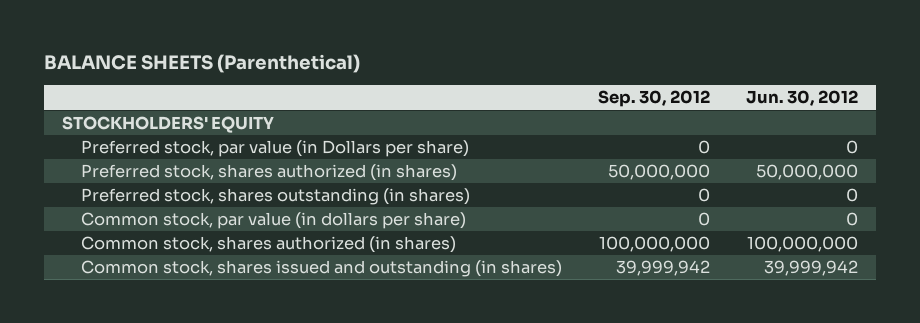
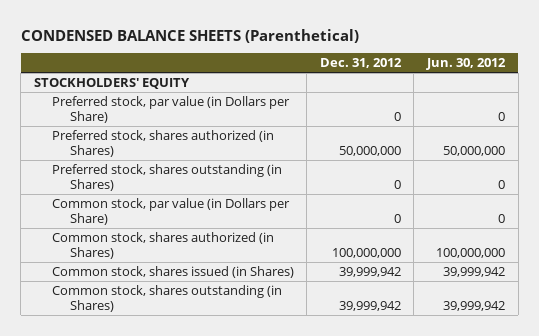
- BALANCE SHEETS (Parenthetical)
+ CONDENSED BALANCE SHEETS (Parenthetical)
- | Sep. 30, 2012 | Jun. 30, 2012
+ | Dec. 31, 2012 | Jun. 30, 2012
- Preferred stock, par value (in Dollars per share) | 0 | 0
- Preferred stock, shares authorized (in shares) | 50,000,000 | 50,000,000
- Preferred stock, shares outstanding (in shares) | 0 | 0
- Common stock, par value (in dollars per share) | 0 | 0
- Common stock, shares authorized (in shares) | 100,000,000 | 100,000,000
- Common stock, shares issued and outstanding (in shares) | 39,999,942 | 39,999,942
+ Preferred stock, par value (in Dollars per Share) | 0 | 0
+ Preferred stock, shares authorized (in Shares) | 50,000,000 | 50,000,000
+ Preferred stock, shares outstanding (in Shares) | 0 | 0
+ Common stock, par value (in Dollars per Share) | 0 | 0
+ Common stock, shares authorized (in Shares) | 100,000,000 | 100,000,000
+ Common stock, shares issued (in Shares) | 39,999,942 | 39,999,942
+ Common stock, shares outstanding (in Shares) | 39,999,942 | 39,999,942

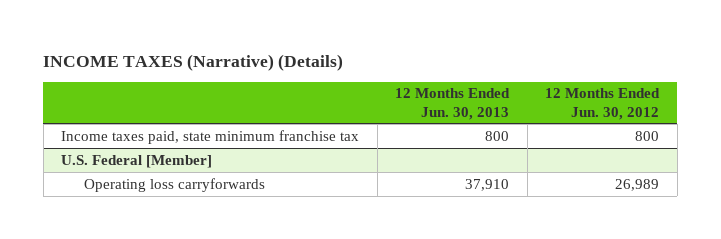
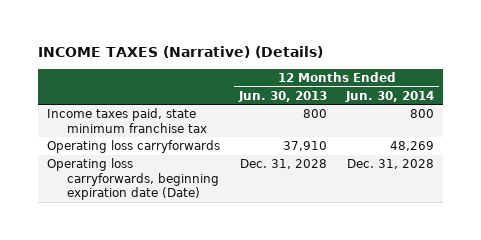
- | 12 Months Ended Jun. 30, 2013 | 12 Months Ended Jun. 30, 2012
+ | 12 Months Ended Jun. 30, 2013 | 12 Months Ended Jun. 30, 2014
- U.S. Federal [Member]
+ Operating loss carryforwards, beginning expiration date (Date) | Dec. 31, 2028 | Dec. 31, 2028

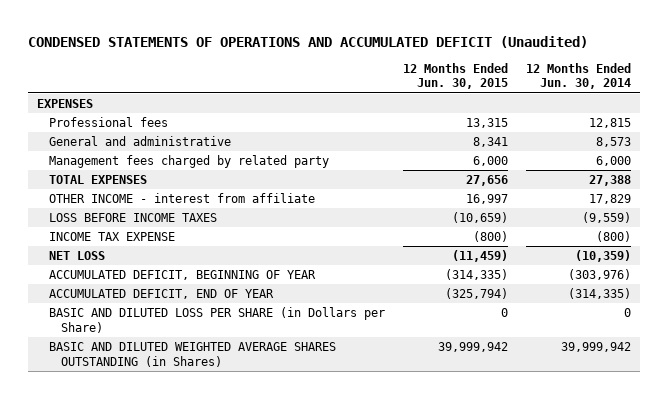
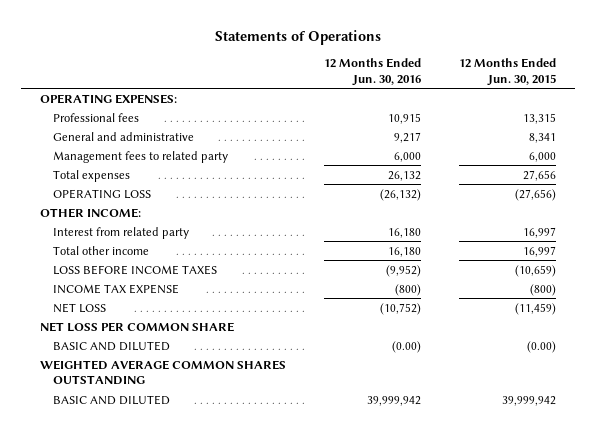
- CONDENSED STATEMENTS OF OPERATIONS AND ACCUMULATED DEFICIT (Unaudited)
+ Statements of Operations
- | 12 Months Ended Jun. 30, 2015 | 12 Months Ended Jun. 30, 2014
+ | 12 Months Ended Jun. 30, 2016 | 12 Months Ended Jun. 30, 2015
- EXPENSES
+ OPERATING EXPENSES:
- Management fees charged by related party | 6,000 | 6,000
- TOTAL EXPENSES | 27,656 | 27,388
- OTHER INCOME - interest from affiliate | 16,997 | 17,829
+ Management fees to related party | 6,000 | 6,000
+ Total expenses | 26,132 | 27,656
+ OPERATING LOSS | (26,132) | (27,656)
+ OTHER INCOME:
+ Interest from related party | 16,180 | 16,997
+ Total other income | 16,180 | 16,997
- ACCUMULATED DEFICIT, BEGINNING OF YEAR | (314,335) | (303,976)
- ACCUMULATED DEFICIT, END OF YEAR | (325,794) | (314,335)
- BASIC AND DILUTED LOSS PER SHARE (in Dollars per Share) | 0 | 0
- BASIC AND DILUTED WEIGHTED AVERAGE SHARES OUTSTANDING (in Shares) | 39,999,942 | 39,999,942
+ NET LOSS PER COMMON SHARE
+ BASIC AND DILUTED | (0.00) | (0.00)
+ WEIGHTED AVERAGE COMMON SHARES OUTSTANDING
+ BASIC AND DILUTED | 39,999,942 | 39,999,942

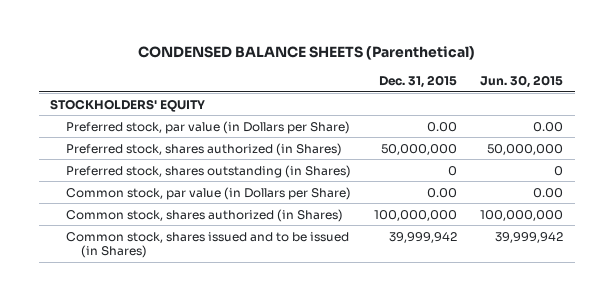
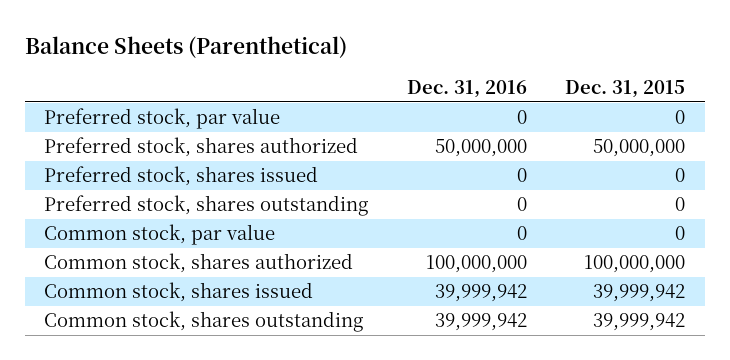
- CONDENSED BALANCE SHEETS (Parenthetical)
+ Balance Sheets (Parenthetical)
- | Dec. 31, 2015 | Jun. 30, 2015
+ | Dec. 31, 2016 | Dec. 31, 2015
- STOCKHOLDERS' EQUITY
- Preferred stock, par value (in Dollars per Share) | 0.00 | 0.00
- Preferred stock, shares authorized (in Shares) | 50,000,000 | 50,000,000
- Preferred stock, shares outstanding (in Shares) | 0 | 0
- Common stock, par value (in Dollars per Share) | 0.00 | 0.00
- Common stock, shares authorized (in Shares) | 100,000,000 | 100,000,000
- Common stock, shares issued and to be issued (in Shares) | 39,999,942 | 39,999,942
+ Preferred stock, par value | 0 | 0
+ Preferred stock, shares authorized | 50,000,000 | 50,000,000
+ Preferred stock, shares issued | 0 | 0
+ Preferred stock, shares outstanding | 0 | 0
+ Common stock, par value | 0 | 0
+ Common stock, shares authorized | 100,000,000 | 100,000,000
+ Common stock, shares issued | 39,999,942 | 39,999,942
+ Common stock, shares outstanding | 39,999,942 | 39,999,942

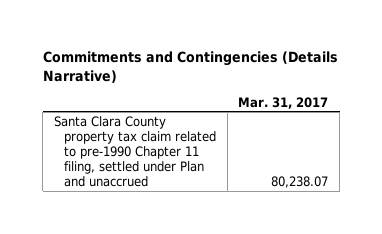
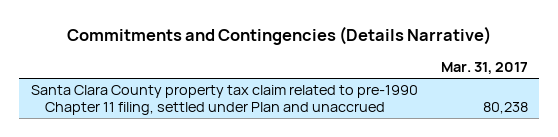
- Santa Clara County property tax claim related to pre-1990 Chapter 11 filing, settled under Plan and unaccrued | 80,238.07
+ Santa Clara County property tax claim related to pre-1990 Chapter 11 filing, settled under Plan and unaccrued | 80,238

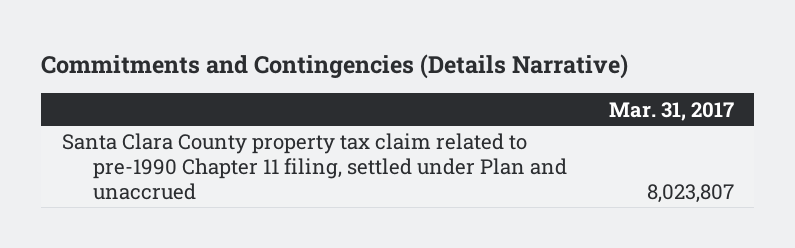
- Santa Clara County property tax claim related to pre-1990 Chapter 11 filing, settled under Plan and unaccrued | 80,238
+ Santa Clara County property tax claim related to pre-1990 Chapter 11 filing, settled under Plan and unaccrued | 8,023,807

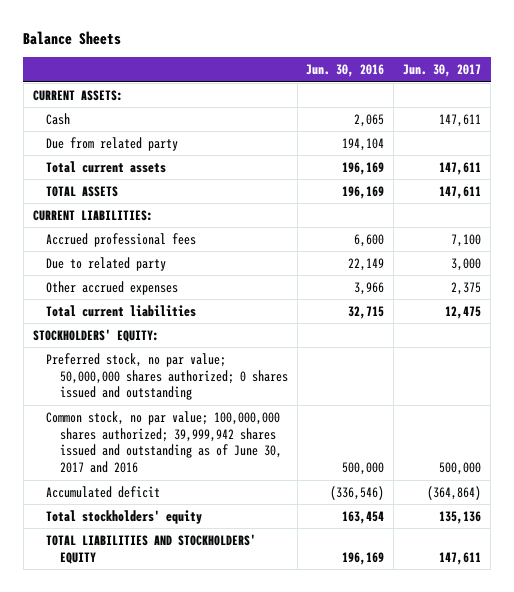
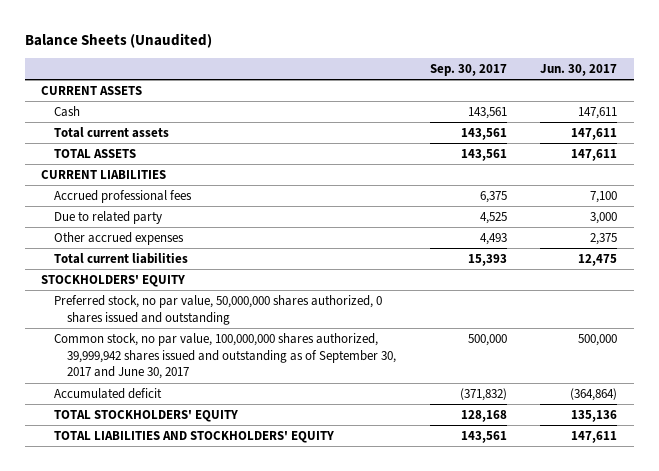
- Balance Sheets
+ Balance Sheets (Unaudited)
- | Jun. 30, 2016 | Jun. 30, 2017
+ | Sep. 30, 2017 | Jun. 30, 2017
- CURRENT ASSETS:
+ CURRENT ASSETS
- Due from related party | 194,104 |
- CURRENT LIABILITIES:
+ CURRENT LIABILITIES
- STOCKHOLDERS' EQUITY:
- Preferred stock, no par value; 50,000,000 shares authorized; 0 shares issued and outstanding
- Common stock, no par value; 100,000,000 shares authorized; 39,999,942 shares issued and outstanding as of June 30, 2017 and 2016 | 500,000 | 500,000
+ STOCKHOLDERS' EQUITY
+ Preferred stock, no par value, 50,000,000 shares authorized, 0 shares issued and outstanding
+ Common stock, no par value, 100,000,000 shares authorized, 39,999,942 shares issued and outstanding as of September 30, 2017 and June 30, 2017 | 500,000 | 500,000
- Total stockholders' equity | 163,454 | 135,136
+ TOTAL STOCKHOLDERS' EQUITY | 128,168 | 135,136

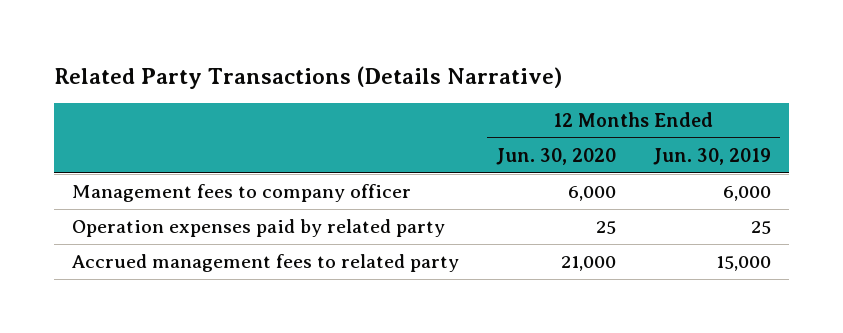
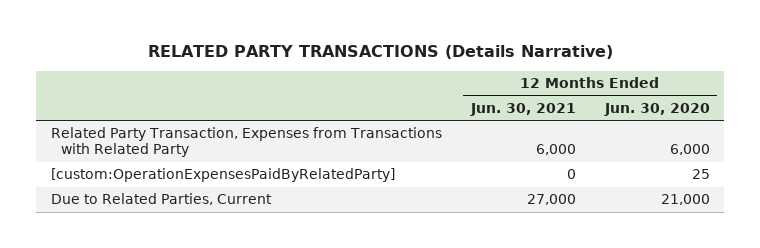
- Related Party Transactions (Details Narrative)
+ RELATED PARTY TRANSACTIONS (Details Narrative)
- | 12 Months Ended Jun. 30, 2020 | 12 Months Ended Jun. 30, 2019
+ | 12 Months Ended Jun. 30, 2021 | 12 Months Ended Jun. 30, 2020
- Management fees to company officer | 6,000 | 6,000
- Operation expenses paid by related party | 25 | 25
- Accrued management fees to related party | 21,000 | 15,000
+ Related Party Transaction, Expenses from Transactions with Related Party | 6,000 | 6,000
+ [custom:OperationExpensesPaidByRelatedParty] | 0 | 25
+ Due to Related Parties, Current | 27,000 | 21,000

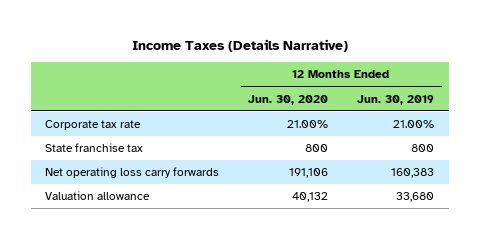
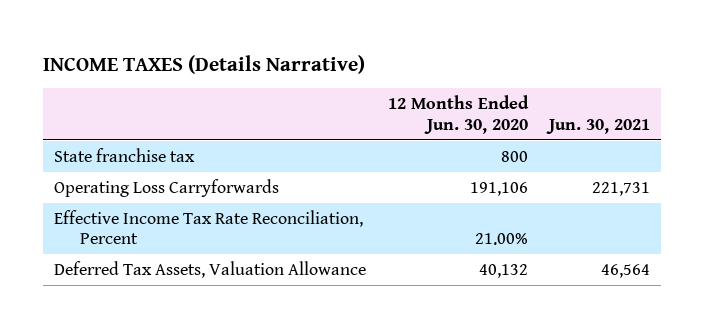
- Income Taxes (Details Narrative)
+ INCOME TAXES (Details Narrative)
- | 12 Months Ended Jun. 30, 2020 | 12 Months Ended Jun. 30, 2019
+ | 12 Months Ended Jun. 30, 2020 | Jun. 30, 2021
- Corporate tax rate | 21.00% | 21.00%
- Net operating loss carry forwards | 191,106 | 160,383
- Valuation allowance | 40,132 | 33,680
+ Operating Loss Carryforwards | 191,106 | 221,731
+ Effective Income Tax Rate Reconciliation, Percent | 21.00% |
+ Deferred Tax Assets, Valuation Allowance | 40,132 | 46,564

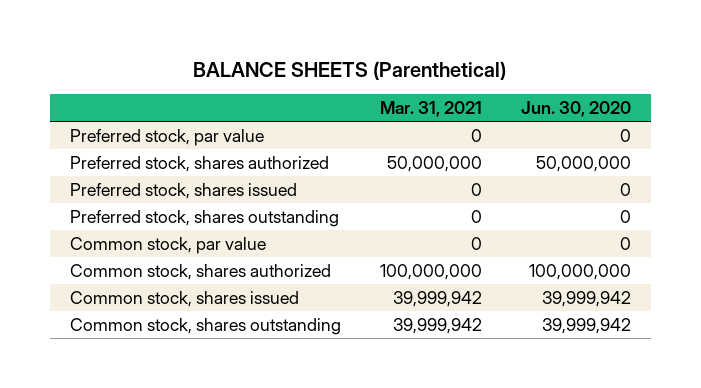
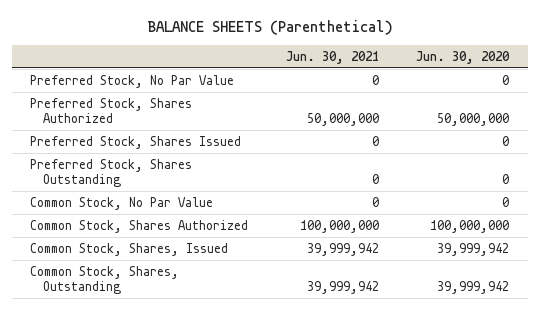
- | Mar. 31, 2021 | Jun. 30, 2020
+ | Jun. 30, 2021 | Jun. 30, 2020
- Preferred stock, par value | 0 | 0
- Preferred stock, shares authorized | 50,000,000 | 50,000,000
- Preferred stock, shares issued | 0 | 0
- Preferred stock, shares outstanding | 0 | 0
- Common stock, par value | 0 | 0
- Common stock, shares authorized | 100,000,000 | 100,000,000
- Common stock, shares issued | 39,999,942 | 39,999,942
- Common stock, shares outstanding | 39,999,942 | 39,999,942
+ Preferred Stock, No Par Value | 0 | 0
+ Preferred Stock, Shares Authorized | 50,000,000 | 50,000,000
+ Preferred Stock, Shares Issued | 0 | 0
+ Preferred Stock, Shares Outstanding | 0 | 0
+ Common Stock, No Par Value | 0 | 0
+ Common Stock, Shares Authorized | 100,000,000 | 100,000,000
+ Common Stock, Shares, Issued | 39,999,942 | 39,999,942
+ Common Stock, Shares, Outstanding | 39,999,942 | 39,999,942

